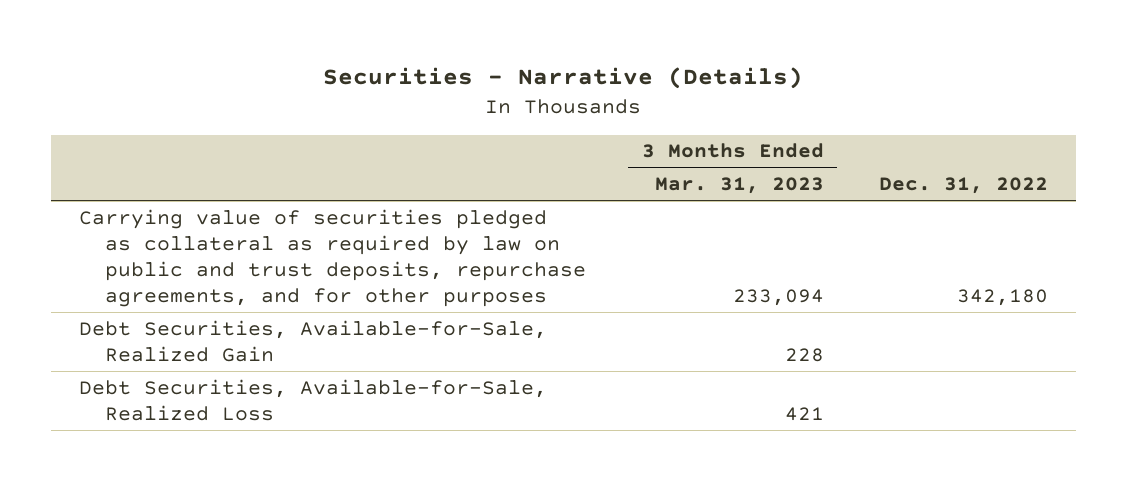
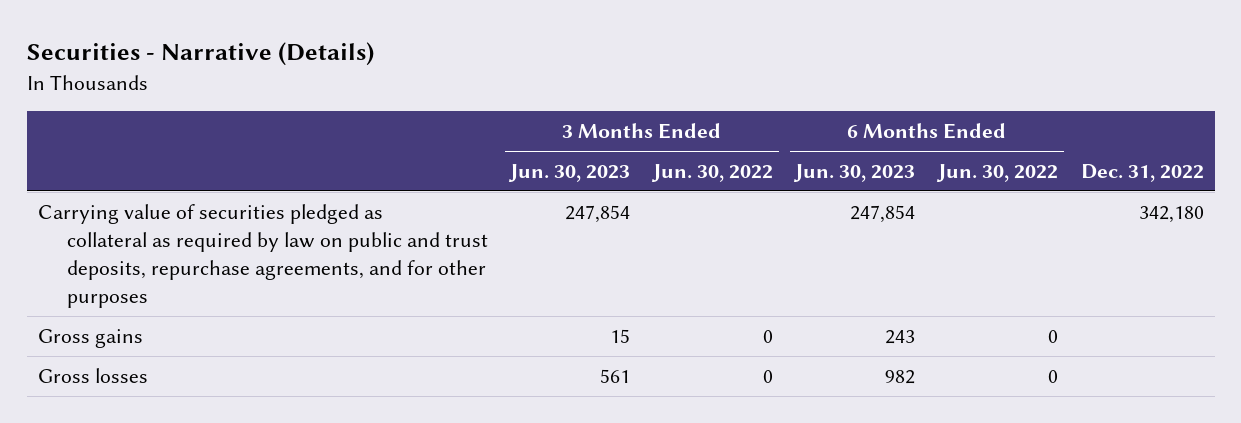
- | 3 Months Ended Mar. 31, 2023 | Dec. 31, 2022
+ | 3 Months Ended Jun. 30, 2023 | 3 Months Ended Jun. 30, 2022 | 6 Months Ended Jun. 30, 2023 | 6 Months Ended Jun. 30, 2022 | Dec. 31, 2022
- Debt Securities, Available-for-Sale, Realized Gain | 228 |
- Debt Securities, Available-for-Sale, Realized Loss | 421 |
+ Gross gains | 15 | 0 | 243 | 0 |
+ Gross losses | 561 | 0 | 982 | 0 |

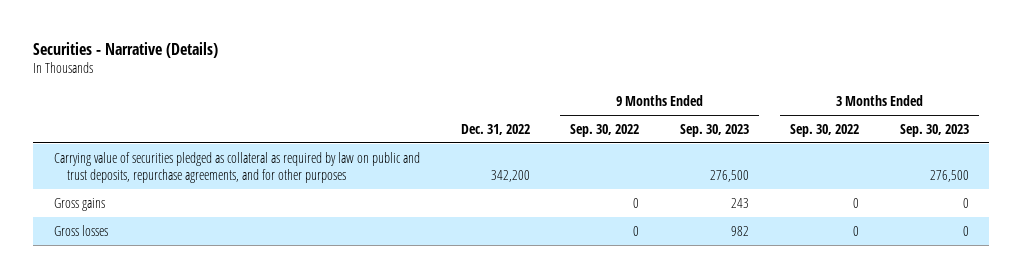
- | 3 Months Ended Jun. 30, 2023 | 3 Months Ended Jun. 30, 2022 | 6 Months Ended Jun. 30, 2023 | 6 Months Ended Jun. 30, 2022 | Dec. 31, 2022
+ | Dec. 31, 2022 | 9 Months Ended Sep. 30, 2022 | 9 Months Ended Sep. 30, 2023 | 3 Months Ended Sep. 30, 2022 | 3 Months Ended Sep. 30, 2023
- Carrying value of securities pledged as collateral as required by law on public and trust deposits, repurchase agreements, and for other purposes | 247,854 | | 247,854 | | 342,180
+ Carrying value of securities pledged as collateral as required by law on public and trust deposits, repurchase agreements, and for other purposes | 342,200 | | 276,500 | | 276,500

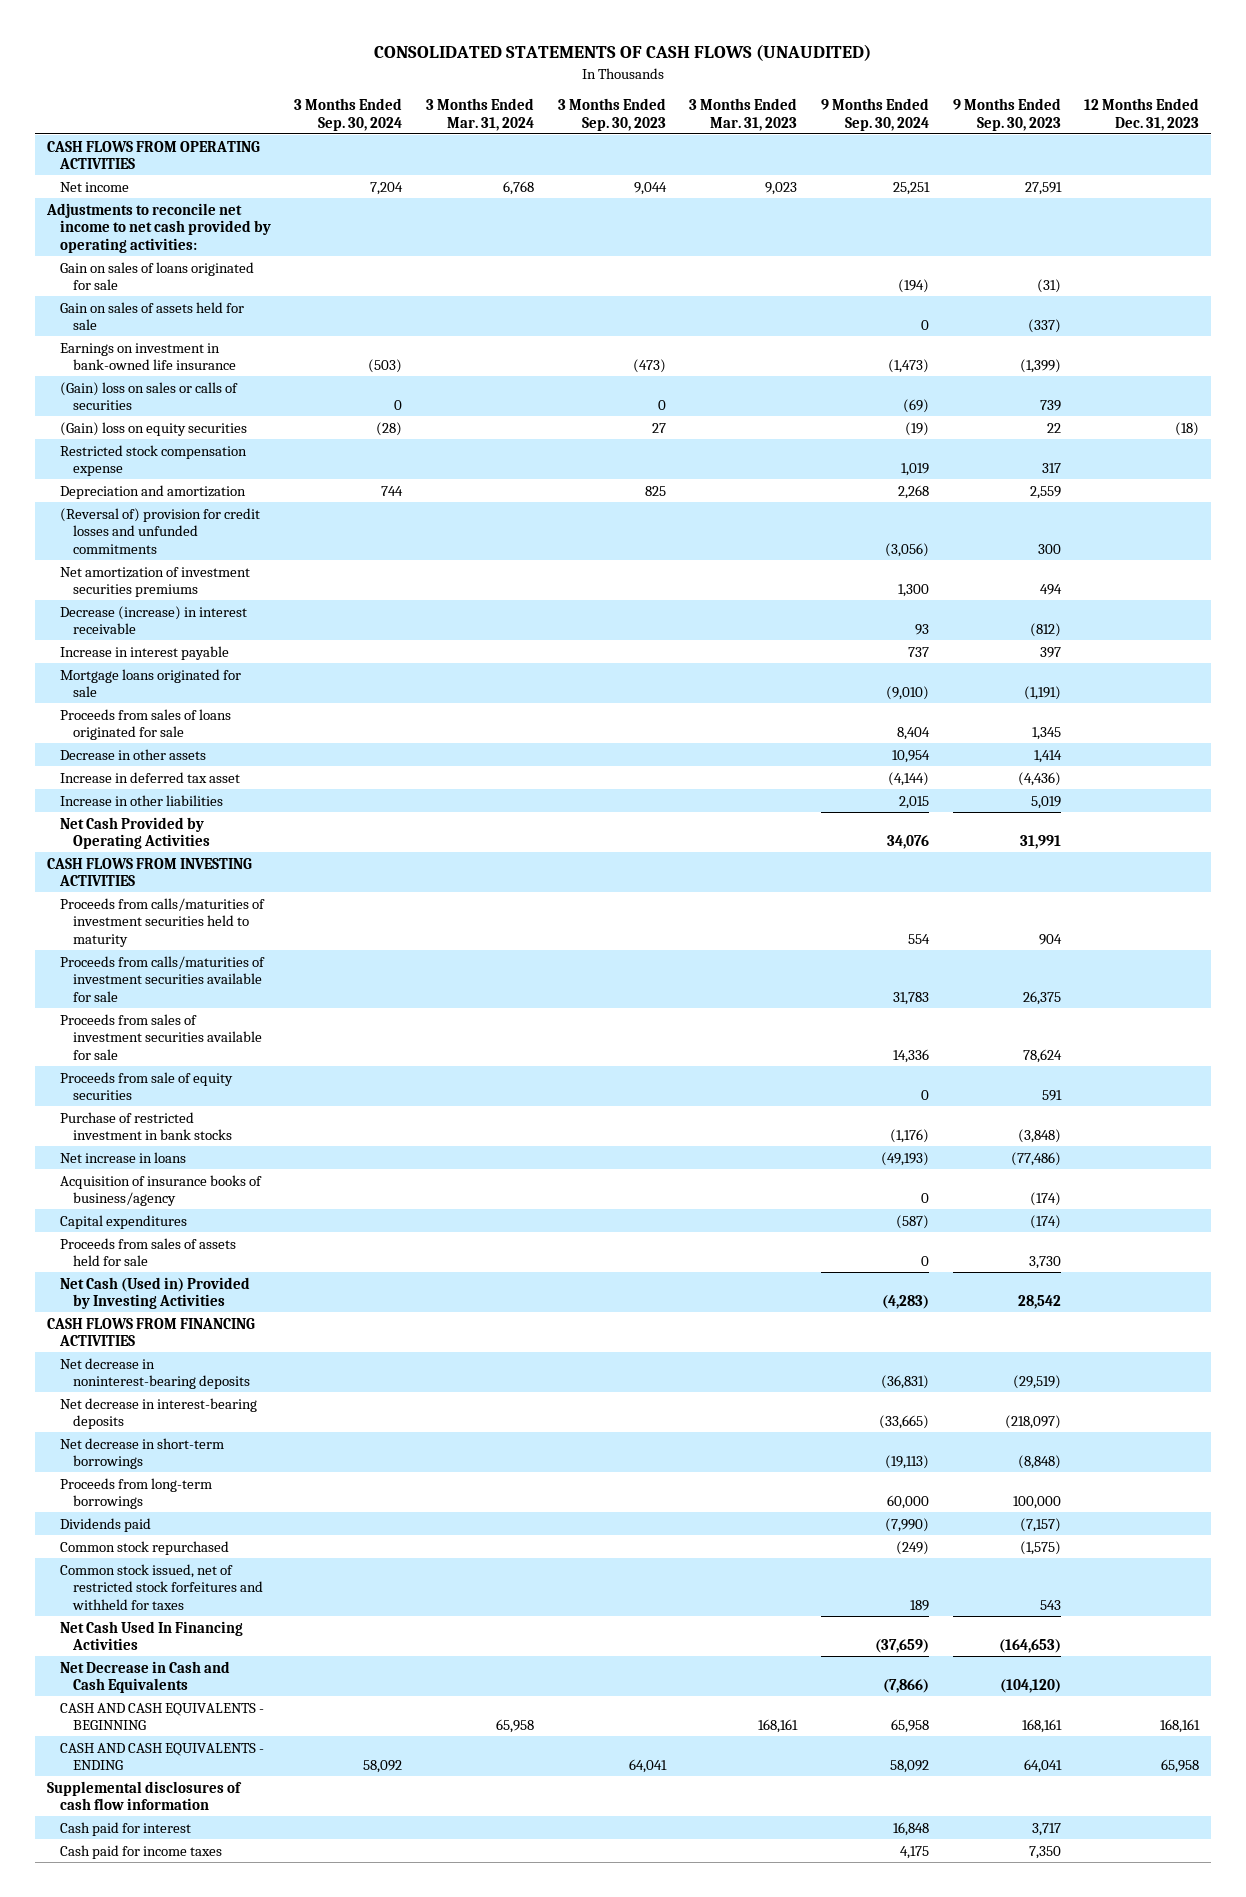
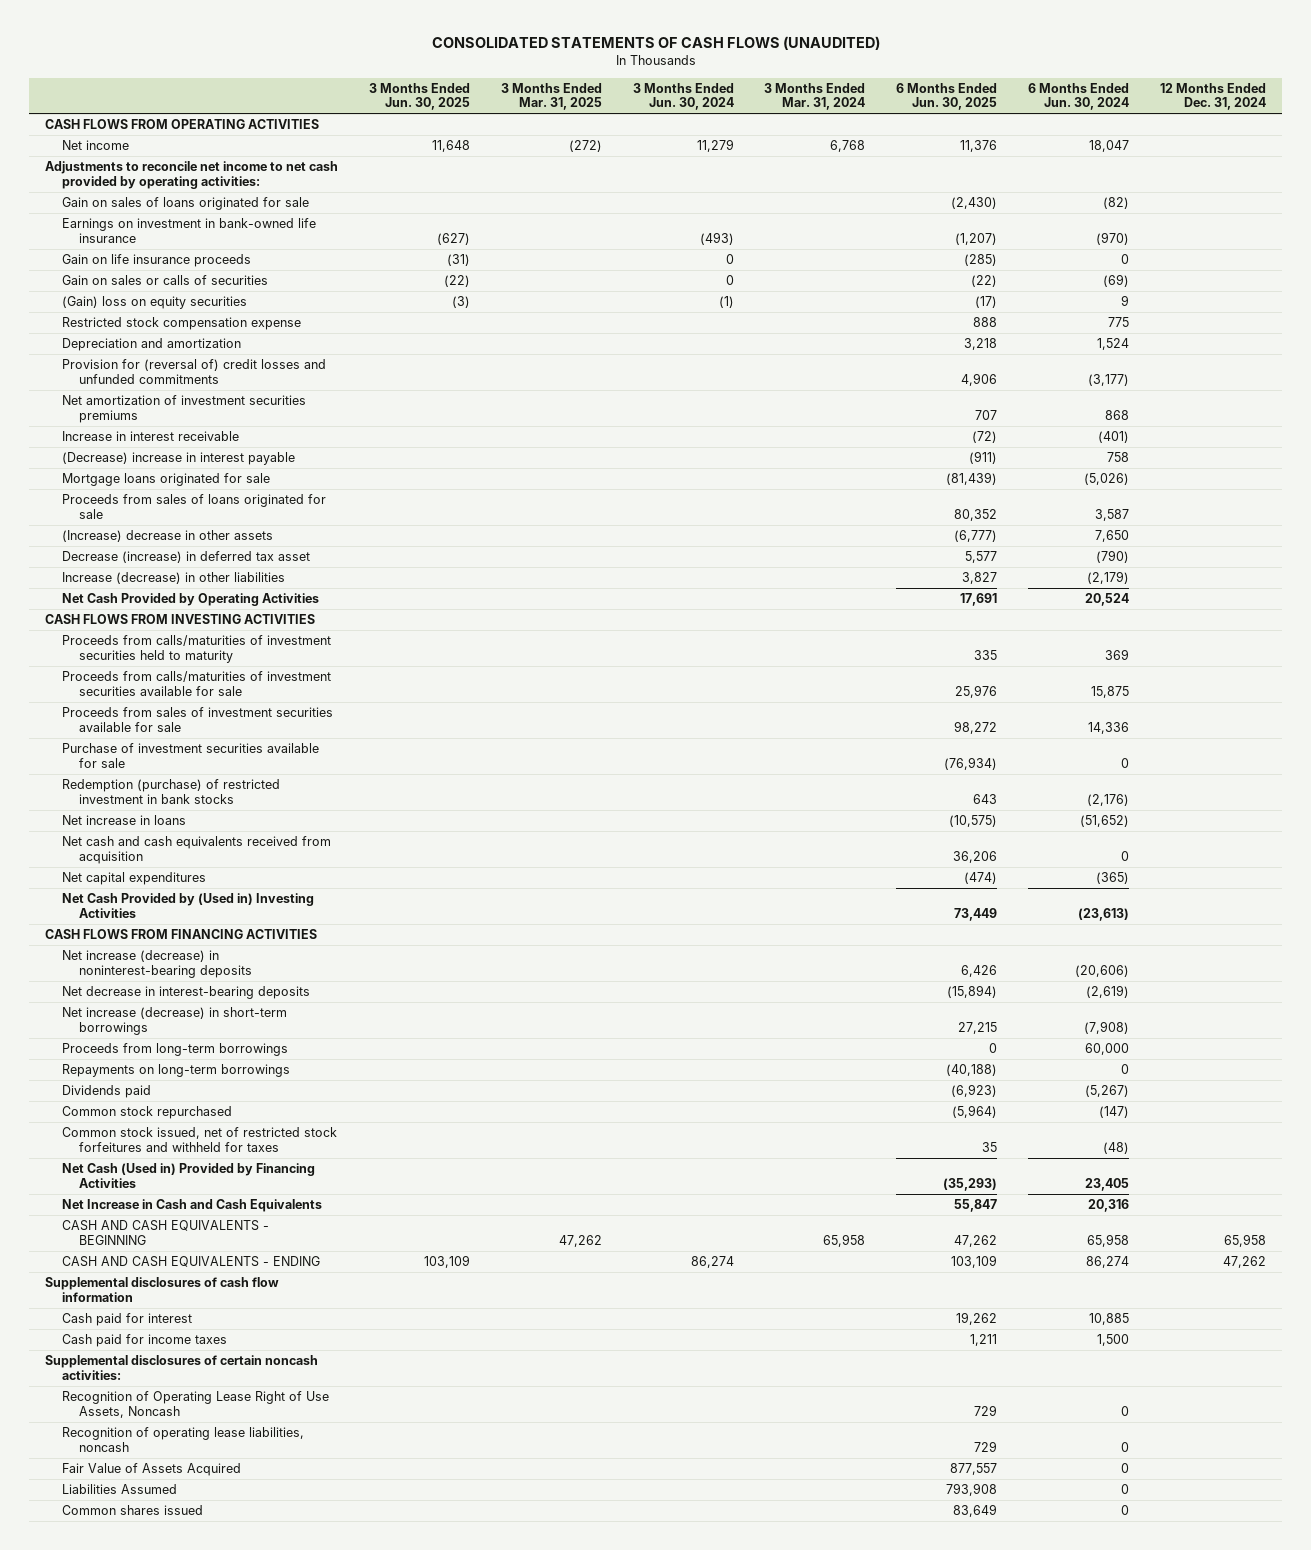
- | 3 Months Ended Sep. 30, 2024 | 3 Months Ended Mar. 31, 2024 | 3 Months Ended Sep. 30, 2023 | 3 Months Ended Mar. 31, 2023 | 9 Months Ended Sep. 30, 2024 | 9 Months Ended Sep. 30, 2023 | 12 Months Ended Dec. 31, 2023
+ | 3 Months Ended Jun. 30, 2025 | 3 Months Ended Mar. 31, 2025 | 3 Months Ended Jun. 30, 2024 | 3 Months Ended Mar. 31, 2024 | 6 Months Ended Jun. 30, 2025 | 6 Months Ended Jun. 30, 2024 | 12 Months Ended Dec. 31, 2024
- Gain on sales of assets held for sale | | | | | 0 | (337) |
- (Gain) loss on sales or calls of securities | 0 | | 0 | | (69) | 739 |
+ Gain on life insurance proceeds | (31) | | 0 | | (285) | 0 |
+ Gain on sales or calls of securities | (22) | | 0 | | (22) | (69) |
- (Reversal of) provision for credit losses and unfunded commitments | | | | | (3,056) | 300 |
+ Provision for (reversal of) credit losses and unfunded commitments | | | | | 4,906 | (3,177) |
- Decrease (increase) in interest receivable | | | | | 93 | (812) |
- Increase in interest payable | | | | | 737 | 397 |
+ Increase in interest receivable | | | | | (72) | (401) |
+ (Decrease) increase in interest payable | | | | | (911) | 758 |
- Decrease in other assets | | | | | 10,954 | 1,414 |
- Increase in deferred tax asset | | | | | (4,144) | (4,436) |
- Increase in other liabilities | | | | | 2,015 | 5,019 |
+ (Increase) decrease in other assets | | | | | (6,777) | 7,650 |
+ Decrease (increase) in deferred tax asset | | | | | 5,577 | (790) |
+ Increase (decrease) in other liabilities | | | | | 3,827 | (2,179) |
- Proceeds from sale of equity securities | | | | | 0 | 591 |
- Purchase of restricted investment in bank stocks | | | | | (1,176) | (3,848) |
+ Purchase of investment securities available for sale | | | | | (76,934) | 0 |
+ Redemption (purchase) of restricted investment in bank stocks | | | | | 643 | (2,176) |
- Acquisition of insurance books of business/agency | | | | | 0 | (174) |
- Capital expenditures | | | | | (587) | (174) |
- Proceeds from sales of assets held for sale | | | | | 0 | 3,730 |
- Net Cash (Used in) Provided by Investing Activities | | | | | (4,283) | 28,542 |
+ Net cash and cash equivalents received from acquisition | | | | | 36,206 | 0 |
+ Net capital expenditures | | | | | (474) | (365) |
+ Net Cash Provided by (Used in) Investing Activities | | | | | 73,449 | (23,613) |
- Net decrease in noninterest-bearing deposits | | | | | (36,831) | (29,519) |
+ Net increase (decrease) in noninterest-bearing deposits | | | | | 6,426 | (20,606) |
- Net decrease in short-term borrowings | | | | | (19,113) | (8,848) |
+ Net increase (decrease) in short-term borrowings | | | | | 27,215 | (7,908) |
+ Repayments on long-term borrowings | | | | | (40,188) | 0 |
- Net Cash Used In Financing Activities | | | | | (37,659) | (164,653) |
- Net Decrease in Cash and Cash Equivalents | | | | | (7,866) | (104,120) |
+ Net Cash (Used in) Provided by Financing Activities | | | | | (35,293) | 23,405 |
+ Net Increase in Cash and Cash Equivalents | | | | | 55,847 | 20,316 |
+ Supplemental disclosures of certain noncash activities:
+ Recognition of Operating Lease Right of Use Assets, Noncash | | | | | 729 | 0 |
+ Recognition of operating lease liabilities, noncash | | | | | 729 | 0 |
+ Fair Value of Assets Acquired | | | | | 877,557 | 0 |
+ Liabilities Assumed | | | | | 793,908 | 0 |
+ Common shares issued | | | | | 83,649 | 0 |

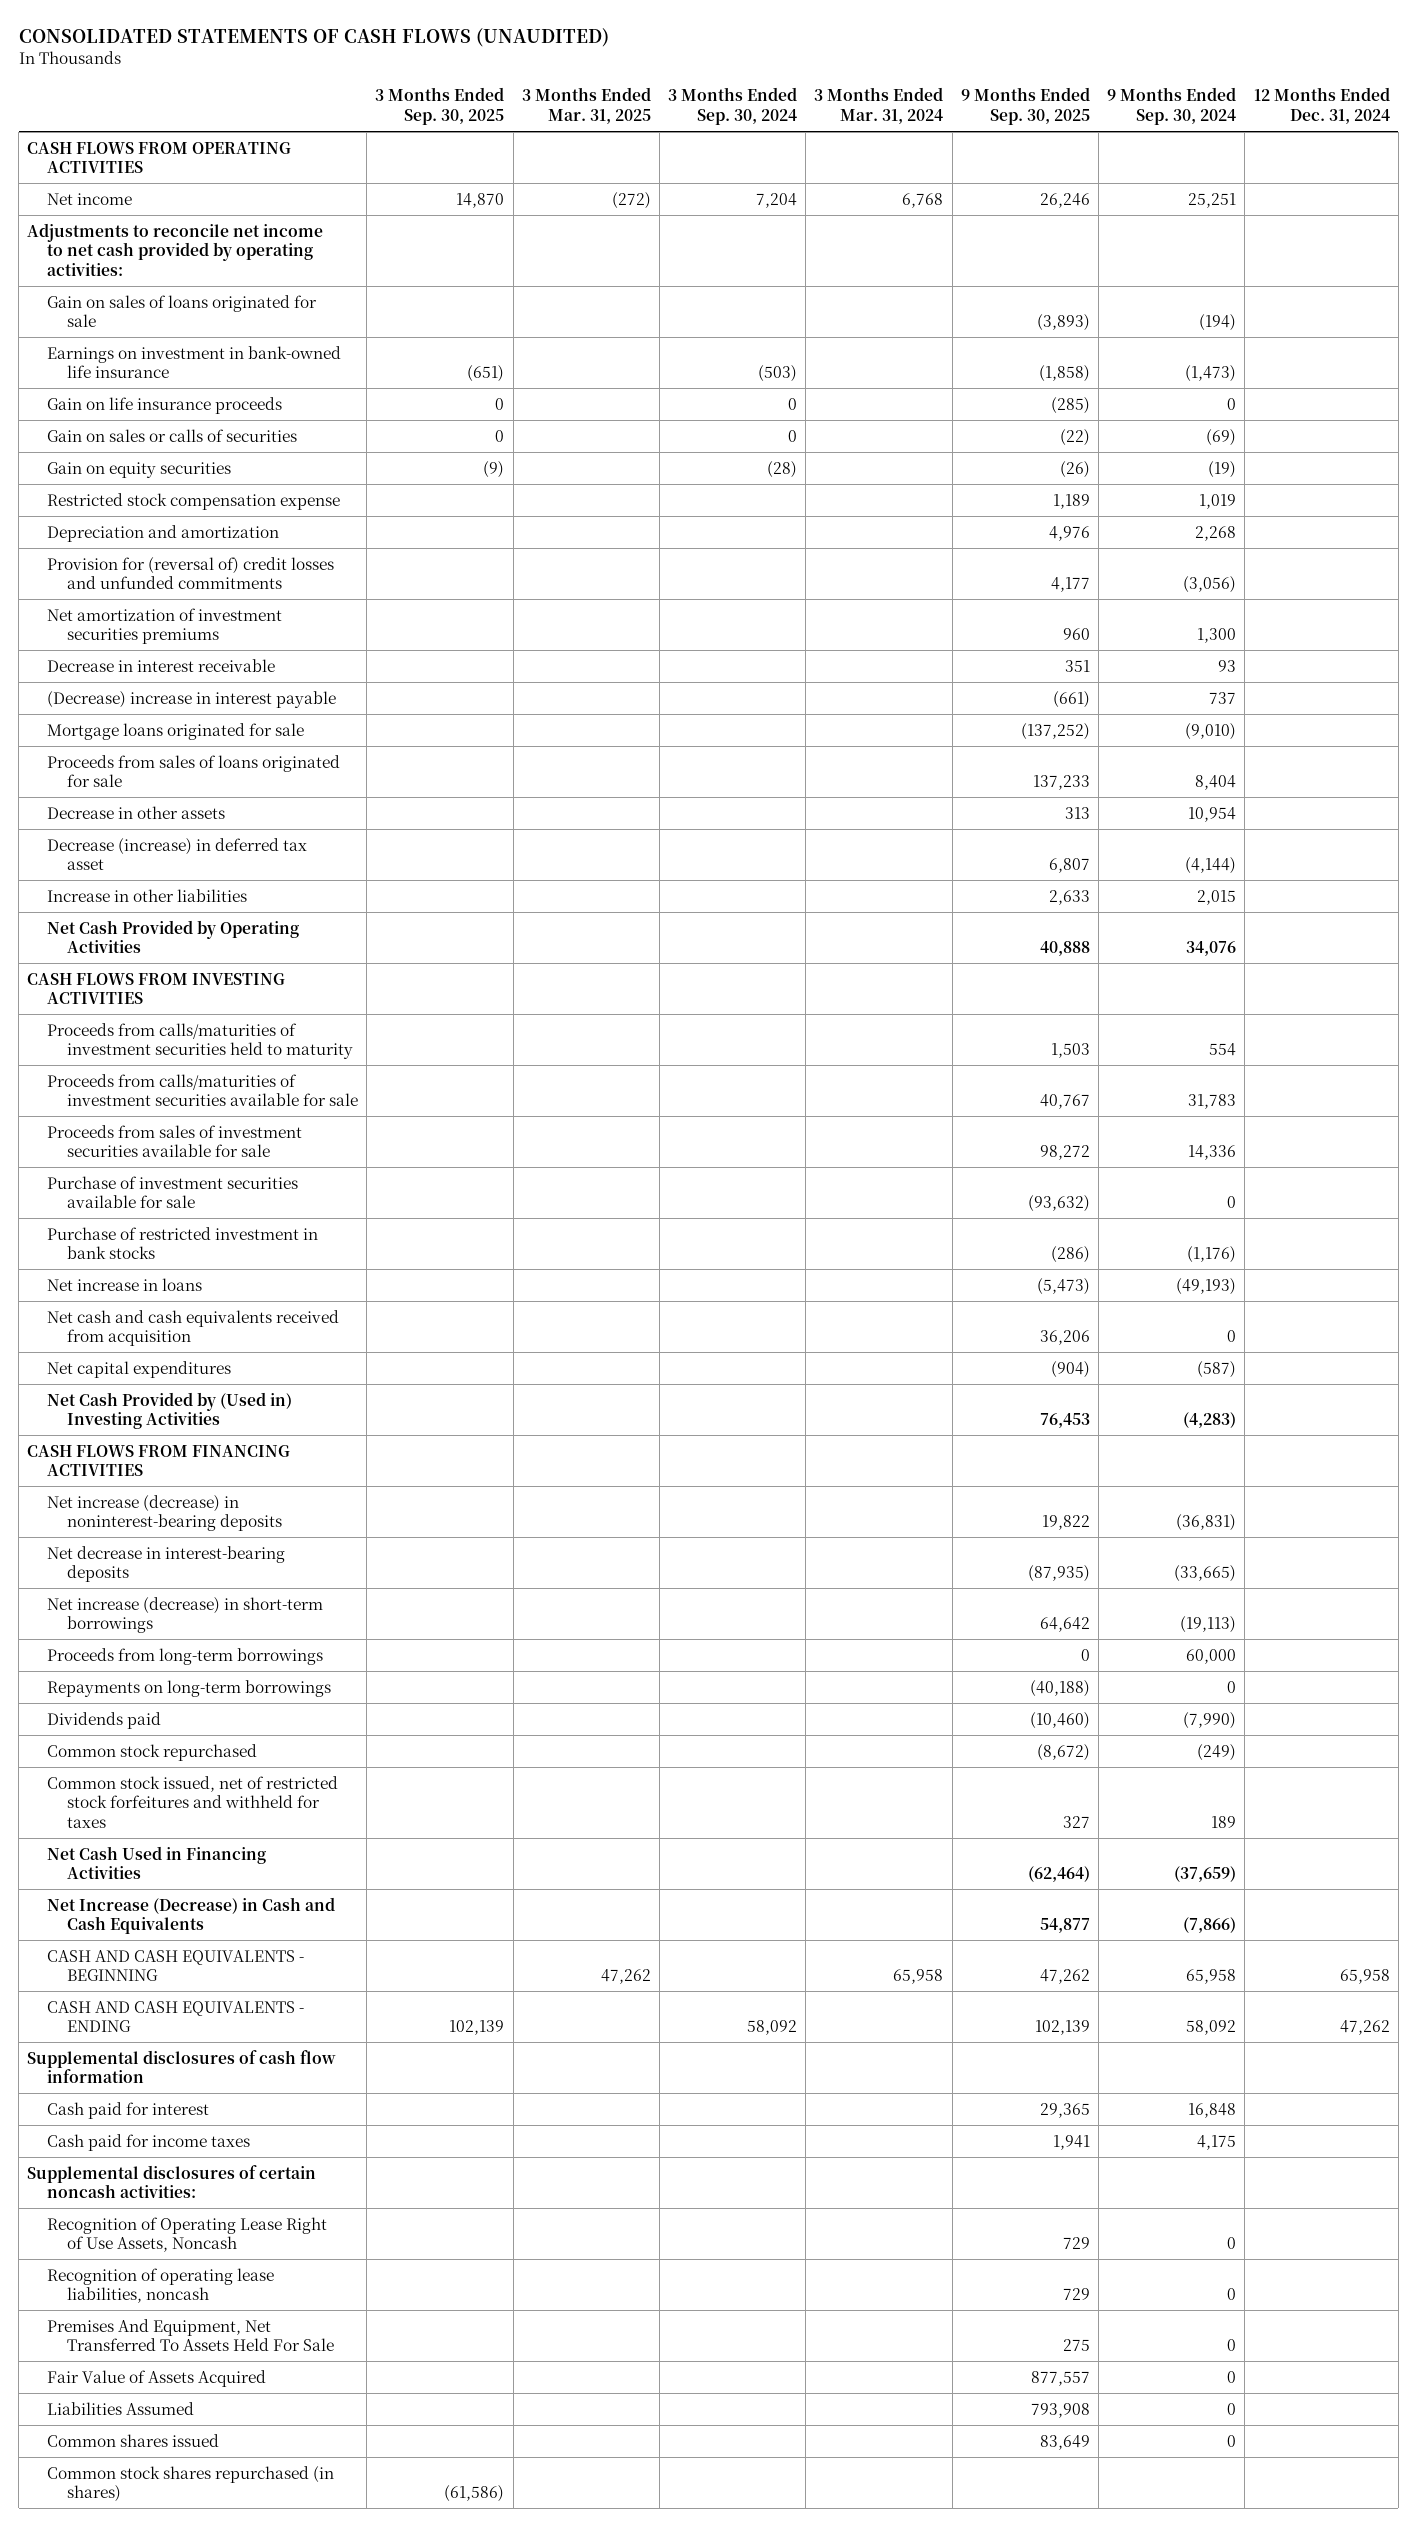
- | 3 Months Ended Jun. 30, 2025 | 3 Months Ended Mar. 31, 2025 | 3 Months Ended Jun. 30, 2024 | 3 Months Ended Mar. 31, 2024 | 6 Months Ended Jun. 30, 2025 | 6 Months Ended Jun. 30, 2024 | 12 Months Ended Dec. 31, 2024
+ | 3 Months Ended Sep. 30, 2025 | 3 Months Ended Mar. 31, 2025 | 3 Months Ended Sep. 30, 2024 | 3 Months Ended Mar. 31, 2024 | 9 Months Ended Sep. 30, 2025 | 9 Months Ended Sep. 30, 2024 | 12 Months Ended Dec. 31, 2024
- (Gain) loss on equity securities | (3) | | (1) | | (17) | 9 |
+ Gain on equity securities | (9) | | (28) | | (26) | (19) |
- Increase in interest receivable | | | | | (72) | (401) |
+ Decrease in interest receivable | | | | | 351 | 93 |
- (Increase) decrease in other assets | | | | | (6,777) | 7,650 |
+ Decrease in other assets | | | | | 313 | 10,954 |
- Increase (decrease) in other liabilities | | | | | 3,827 | (2,179) |
+ Increase in other liabilities | | | | | 2,633 | 2,015 |
- Redemption (purchase) of restricted investment in bank stocks | | | | | 643 | (2,176) |
+ Purchase of restricted investment in bank stocks | | | | | (286) | (1,176) |
- Net Cash (Used in) Provided by Financing Activities | | | | | (35,293) | 23,405 |
- Net Increase in Cash and Cash Equivalents | | | | | 55,847 | 20,316 |
+ Net Cash Used in Financing Activities | | | | | (62,464) | (37,659) |
+ Net Increase (Decrease) in Cash and Cash Equivalents | | | | | 54,877 | (7,866) |
+ Premises And Equipment, Net Transferred To Assets Held For Sale | | | | | 275 | 0 |
+ Common stock shares repurchased (in shares) | (61,586) | | | | | |

